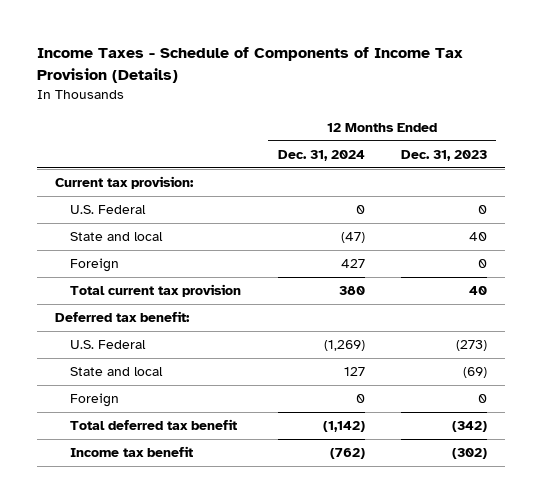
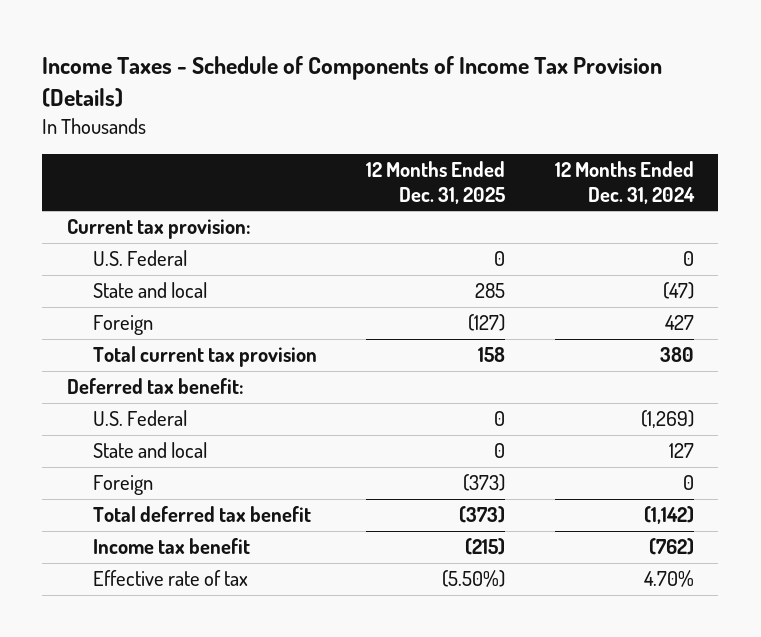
- | 12 Months Ended Dec. 31, 2024 | 12 Months Ended Dec. 31, 2023
+ | 12 Months Ended Dec. 31, 2025 | 12 Months Ended Dec. 31, 2024
+ Effective rate of tax | (5.50%) | 4.70%

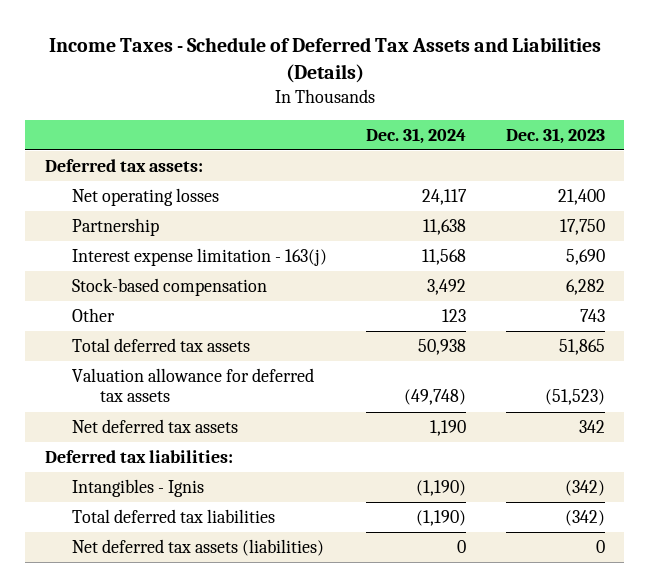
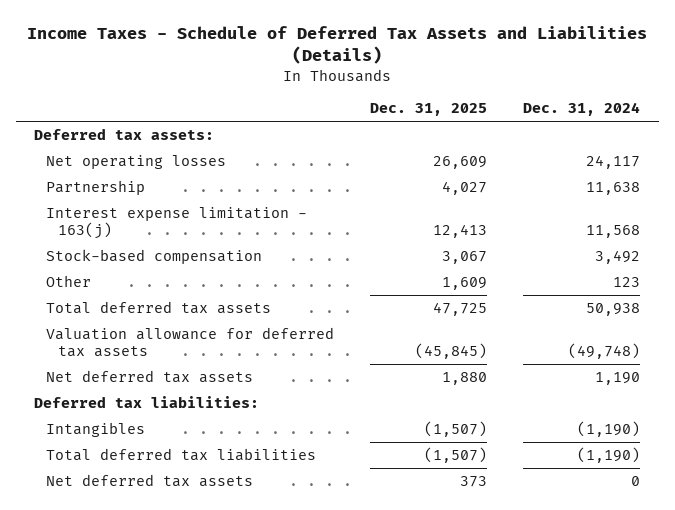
- | Dec. 31, 2024 | Dec. 31, 2023
+ | Dec. 31, 2025 | Dec. 31, 2024
- Intangibles - Ignis | (1,190) | (342)
+ Intangibles | (1,507) | (1,190)
- Net deferred tax assets (liabilities) | 0 | 0
+ Net deferred tax assets | 373 | 0

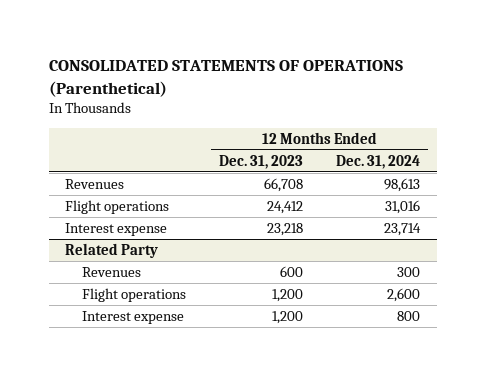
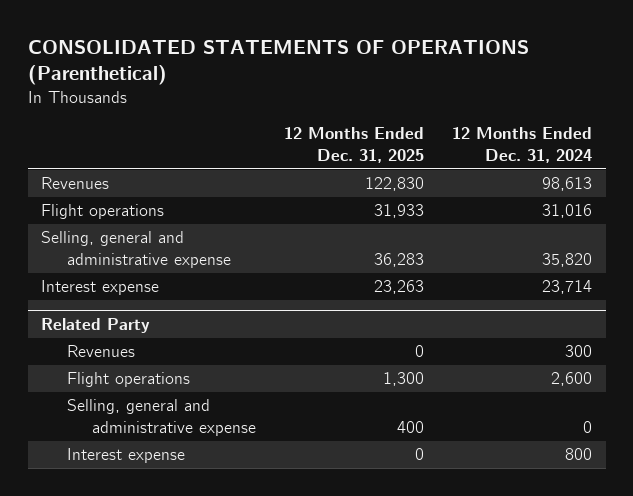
- | 12 Months Ended Dec. 31, 2023 | 12 Months Ended Dec. 31, 2024
+ | 12 Months Ended Dec. 31, 2025 | 12 Months Ended Dec. 31, 2024
+ Selling, general and administrative expense | 36,283 | 35,820
@ Related Party
+ Selling, general and administrative expense | 400 | 0

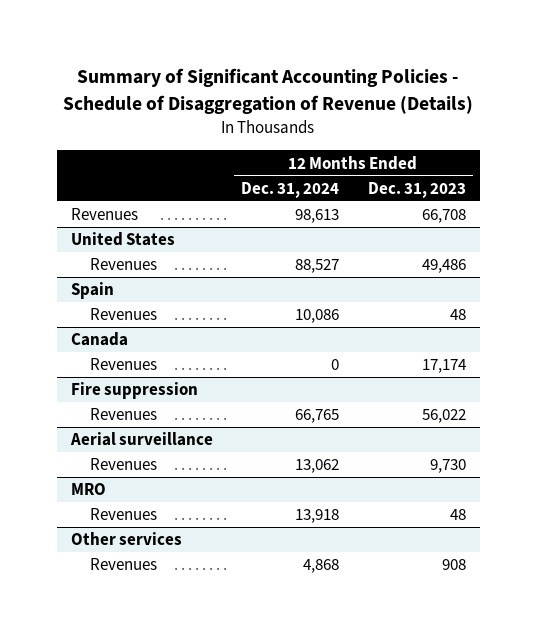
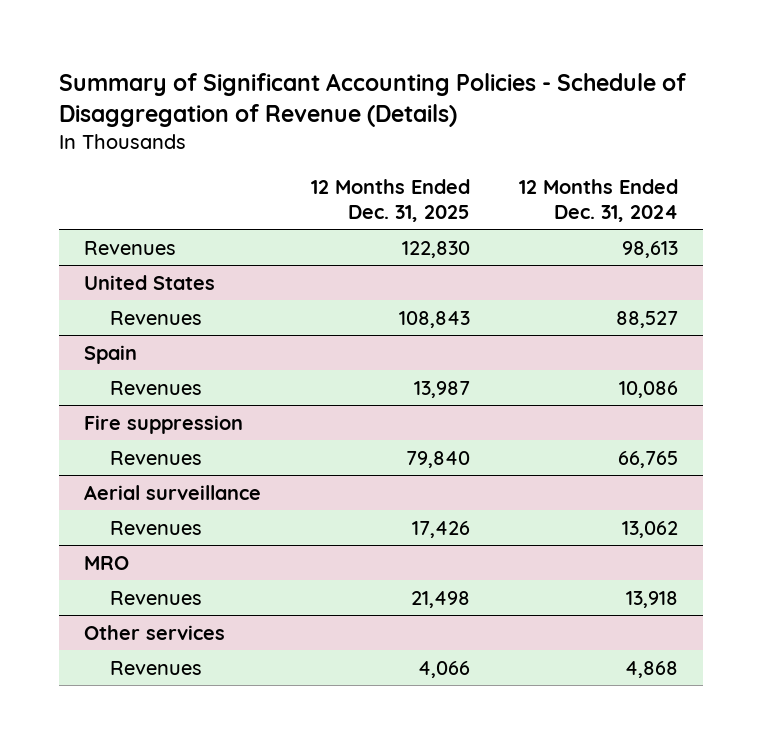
- | 12 Months Ended Dec. 31, 2024 | 12 Months Ended Dec. 31, 2023
+ | 12 Months Ended Dec. 31, 2025 | 12 Months Ended Dec. 31, 2024
- Canada
- Revenues | 0 | 17,174

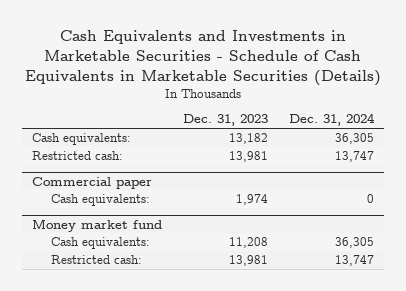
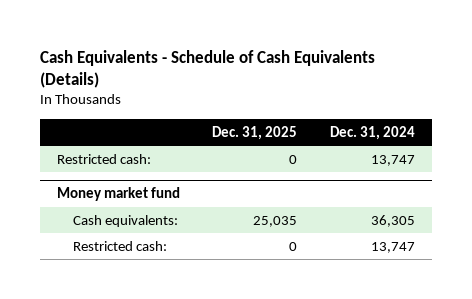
- Cash Equivalents and Investments in Marketable Securities - Schedule of Cash Equivalents in Marketable Securities (Details)
+ Cash Equivalents - Schedule of Cash Equivalents (Details)
- | Dec. 31, 2023 | Dec. 31, 2024
+ | Dec. 31, 2025 | Dec. 31, 2024
- Cash equivalents: | 13,182 | 36,305
- Commercial paper
- Cash equivalents: | 1,974 | 0

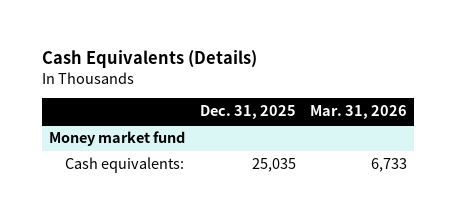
- Cash Equivalents - Schedule of Cash Equivalents (Details)
+ Cash Equivalents (Details)
- | Dec. 31, 2025 | Dec. 31, 2024
+ | Dec. 31, 2025 | Mar. 31, 2026
- Restricted cash: | 0 | 13,747
@ Money market fund
- Restricted cash: | 0 | 13,747

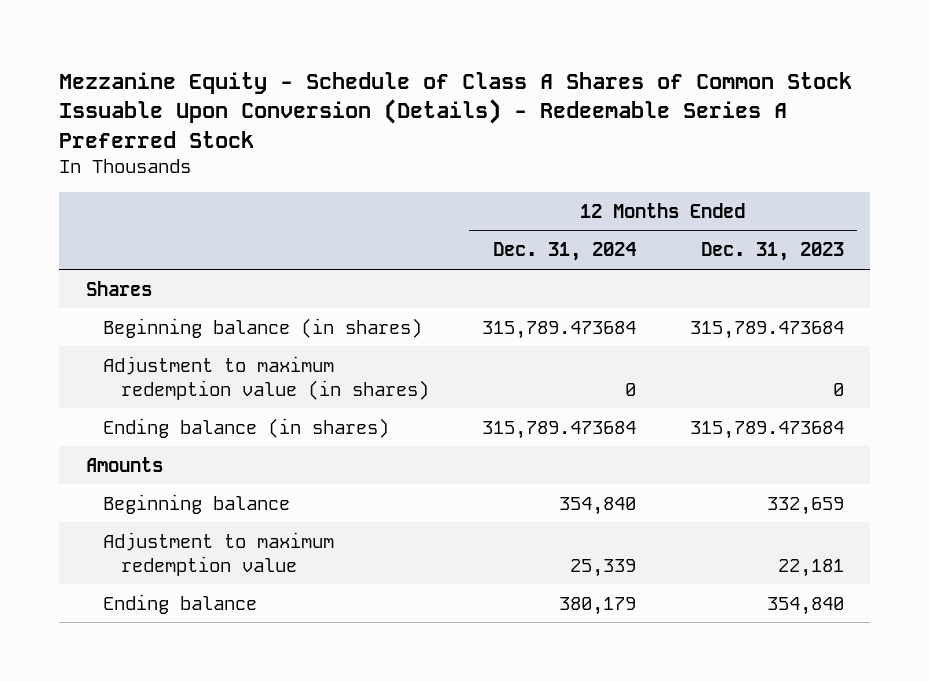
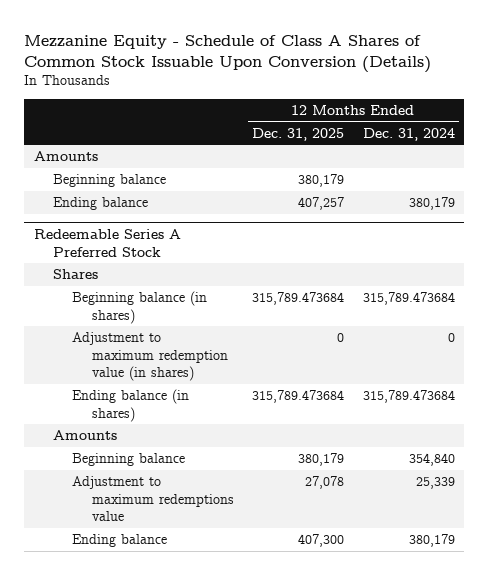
- Mezzanine Equity - Schedule of Class A Shares of Common Stock Issuable Upon Conversion (Details) - Redeemable Series A Preferred Stock
+ Mezzanine Equity - Schedule of Class A Shares of Common Stock Issuable Upon Conversion (Details)
- | 12 Months Ended Dec. 31, 2024 | 12 Months Ended Dec. 31, 2023
+ | 12 Months Ended Dec. 31, 2025 | 12 Months Ended Dec. 31, 2024
+ Amounts
+ Beginning balance | 380,179 |
+ Ending balance | 407,257 | 380,179
+ Redeemable Series A Preferred Stock
- Adjustment to maximum redemption value | 25,339 | 22,181
+ Adjustment to maximum redemptions value | 27,078 | 25,339

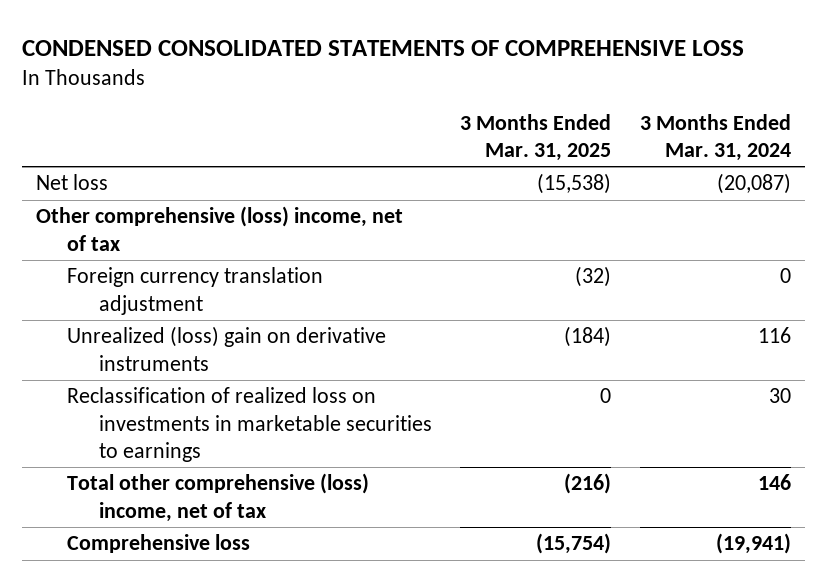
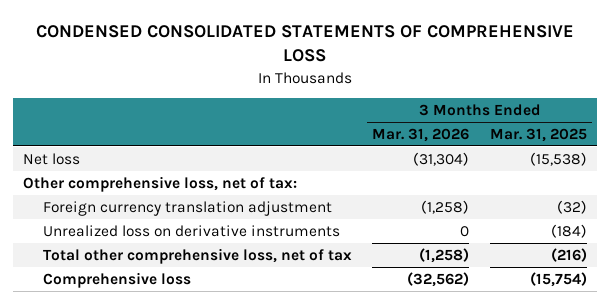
- | 3 Months Ended Mar. 31, 2025 | 3 Months Ended Mar. 31, 2024
+ | 3 Months Ended Mar. 31, 2026 | 3 Months Ended Mar. 31, 2025
- Other comprehensive (loss) income, net of tax
+ Other comprehensive loss, net of tax:
- Unrealized (loss) gain on derivative instruments | (184) | 116
- Reclassification of realized loss on investments in marketable securities to earnings | 0 | 30
- Total other comprehensive (loss) income, net of tax | (216) | 146
+ Unrealized loss on derivative instruments | 0 | (184)
+ Total other comprehensive loss, net of tax | (1,258) | (216)

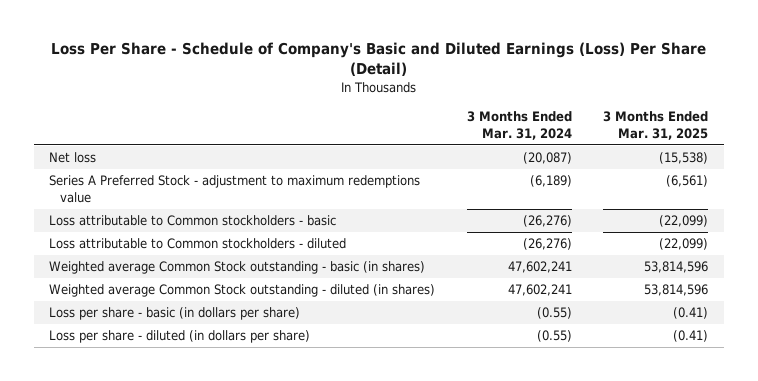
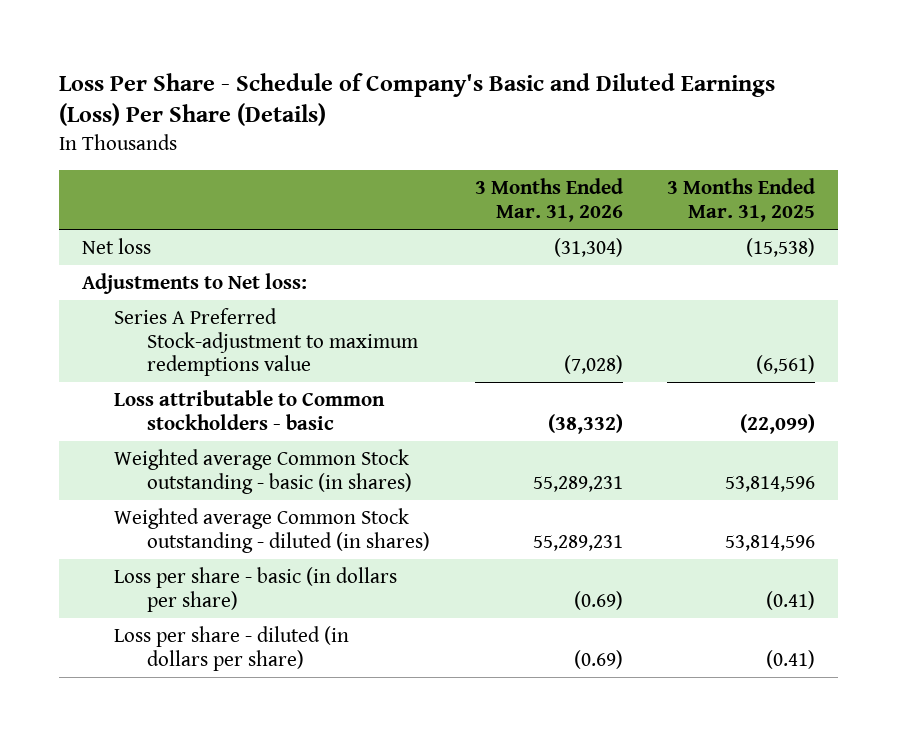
- Loss Per Share - Schedule of Company's Basic and Diluted Earnings (Loss) Per Share (Detail)
+ Loss Per Share - Schedule of Company's Basic and Diluted Earnings (Loss) Per Share (Details)
- | 3 Months Ended Mar. 31, 2024 | 3 Months Ended Mar. 31, 2025
+ | 3 Months Ended Mar. 31, 2026 | 3 Months Ended Mar. 31, 2025
- Series A Preferred Stock - adjustment to maximum redemptions value | (6,189) | (6,561)
+ Adjustments to Net loss:
+ Series A Preferred Stock-adjustment to maximum redemptions value | (7,028) | (6,561)
- Loss attributable to Common stockholders - diluted | (26,276) | (22,099)

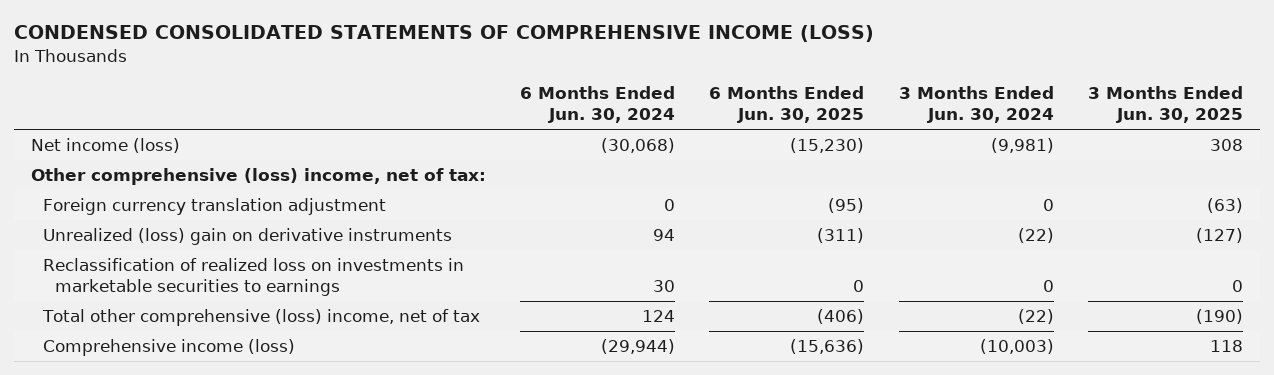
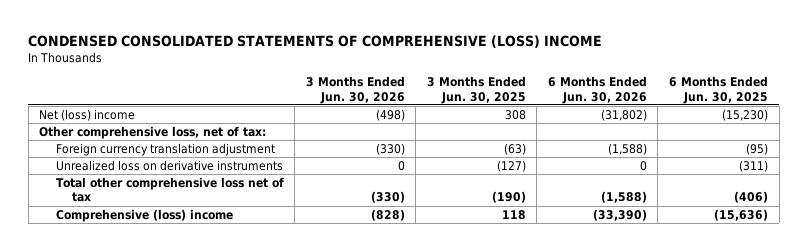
- CONDENSED CONSOLIDATED STATEMENTS OF COMPREHENSIVE INCOME (LOSS)
+ CONDENSED CONSOLIDATED STATEMENTS OF COMPREHENSIVE (LOSS) INCOME
- | 6 Months Ended Jun. 30, 2024 | 6 Months Ended Jun. 30, 2025 | 3 Months Ended Jun. 30, 2024 | 3 Months Ended Jun. 30, 2025
+ | 3 Months Ended Jun. 30, 2026 | 3 Months Ended Jun. 30, 2025 | 6 Months Ended Jun. 30, 2026 | 6 Months Ended Jun. 30, 2025
- Net income (loss) | (30,068) | (15,230) | (9,981) | 308
- Other comprehensive (loss) income, net of tax:
+ Net (loss) income | (498) | 308 | (31,802) | (15,230)
+ Other comprehensive loss, net of tax:
- Unrealized (loss) gain on derivative instruments | 94 | (311) | (22) | (127)
- Reclassification of realized loss on investments in marketable securities to earnings | 30 | 0 | 0 | 0
- Total other comprehensive (loss) income, net of tax | 124 | (406) | (22) | (190)
- Comprehensive income (loss) | (29,944) | (15,636) | (10,003) | 118
+ Unrealized loss on derivative instruments | 0 | (127) | 0 | (311)
+ Total other comprehensive loss net of tax | (330) | (190) | (1,588) | (406)
+ Comprehensive (loss) income | (828) | 118 | (33,390) | (15,636)

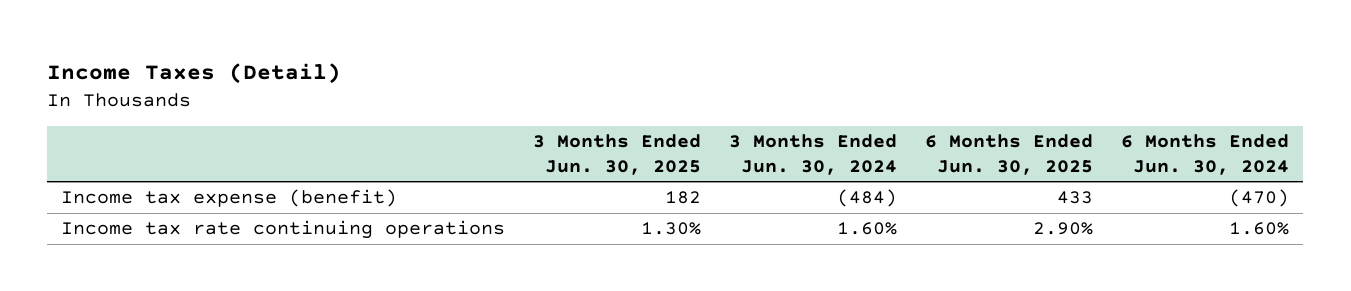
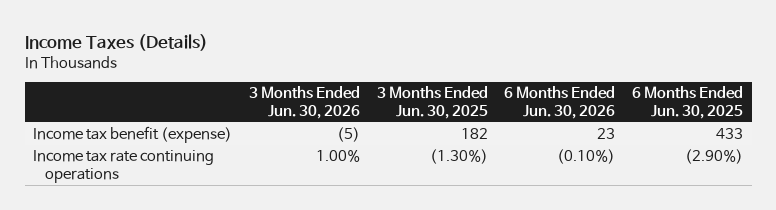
- Income Taxes (Detail)
+ Income Taxes (Details)
- | 3 Months Ended Jun. 30, 2025 | 3 Months Ended Jun. 30, 2024 | 6 Months Ended Jun. 30, 2025 | 6 Months Ended Jun. 30, 2024
+ | 3 Months Ended Jun. 30, 2026 | 3 Months Ended Jun. 30, 2025 | 6 Months Ended Jun. 30, 2026 | 6 Months Ended Jun. 30, 2025
- Income tax expense (benefit) | 182 | (484) | 433 | (470)
- Income tax rate continuing operations | 1.30% | 1.60% | 2.90% | 1.60%
+ Income tax benefit (expense) | (5) | 182 | 23 | 433
+ Income tax rate continuing operations | 1.00% | (1.30%) | (0.10%) | (2.90%)

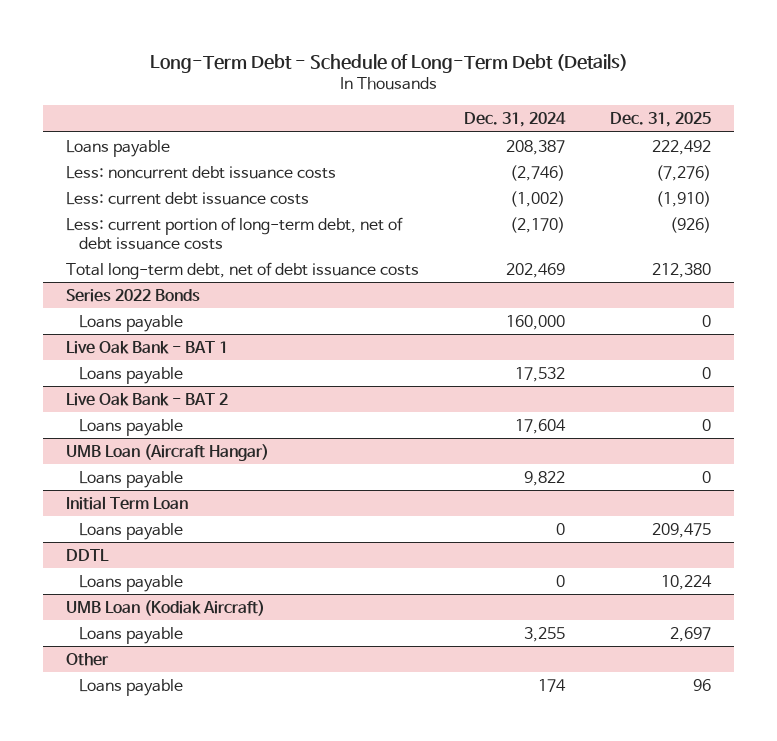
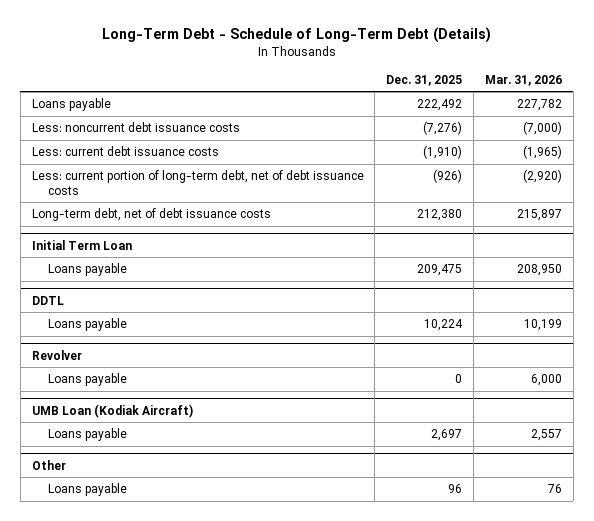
- | Dec. 31, 2024 | Dec. 31, 2025
+ | Dec. 31, 2025 | Mar. 31, 2026
- Total long-term debt, net of debt issuance costs | 202,469 | 212,380
- Series 2022 Bonds
- Loans payable | 160,000 | 0
- Live Oak Bank - BAT 1
- Loans payable | 17,532 | 0
- Live Oak Bank - BAT 2
- Loans payable | 17,604 | 0
- UMB Loan (Aircraft Hangar)
- Loans payable | 9,822 | 0
+ Long-term debt, net of debt issuance costs | 212,380 | 215,897
+ Revolver
+ Loans payable | 0 | 6,000

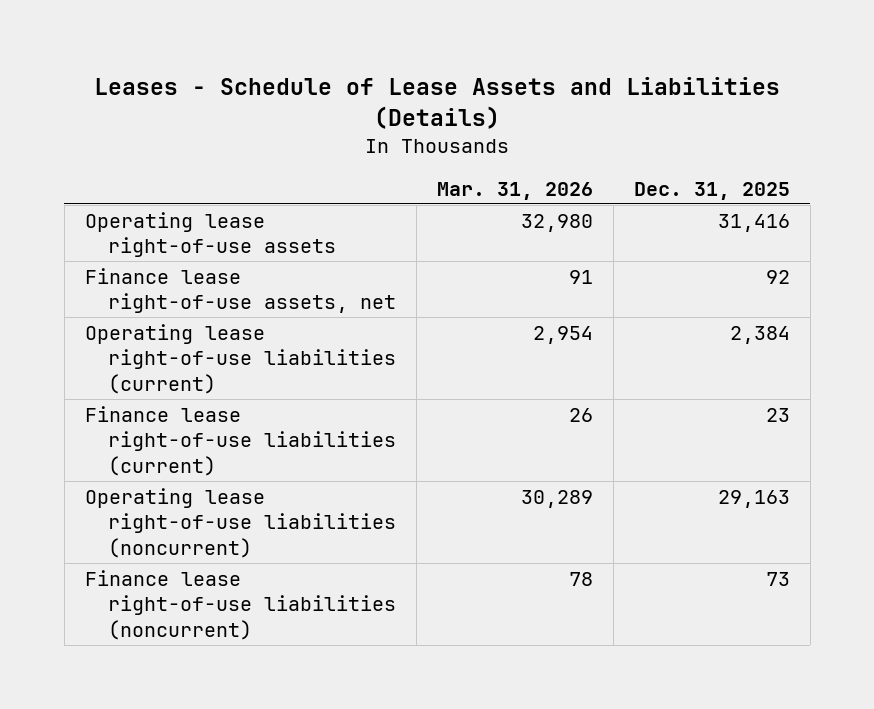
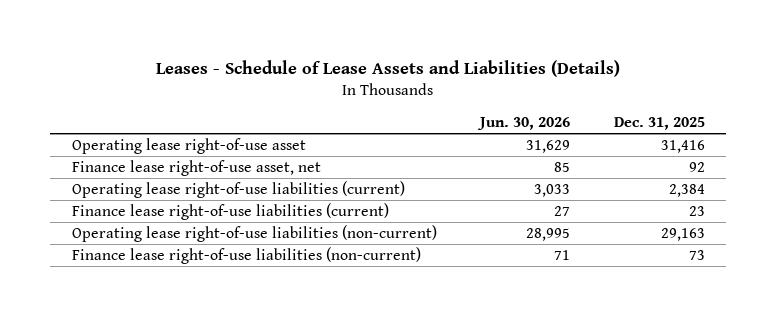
- | Mar. 31, 2026 | Dec. 31, 2025
+ | Jun. 30, 2026 | Dec. 31, 2025
- Operating lease right-of-use assets | 32,980 | 31,416
- Finance lease right-of-use assets, net | 91 | 92
+ Operating lease right-of-use asset | 31,629 | 31,416
+ Finance lease right-of-use asset, net | 85 | 92
- Operating lease right-of-use liabilities (noncurrent) | 30,289 | 29,163
- Finance lease right-of-use liabilities (noncurrent) | 78 | 73
+ Operating lease right-of-use liabilities (non-current) | 28,995 | 29,163
+ Finance lease right-of-use liabilities (non-current) | 71 | 73

